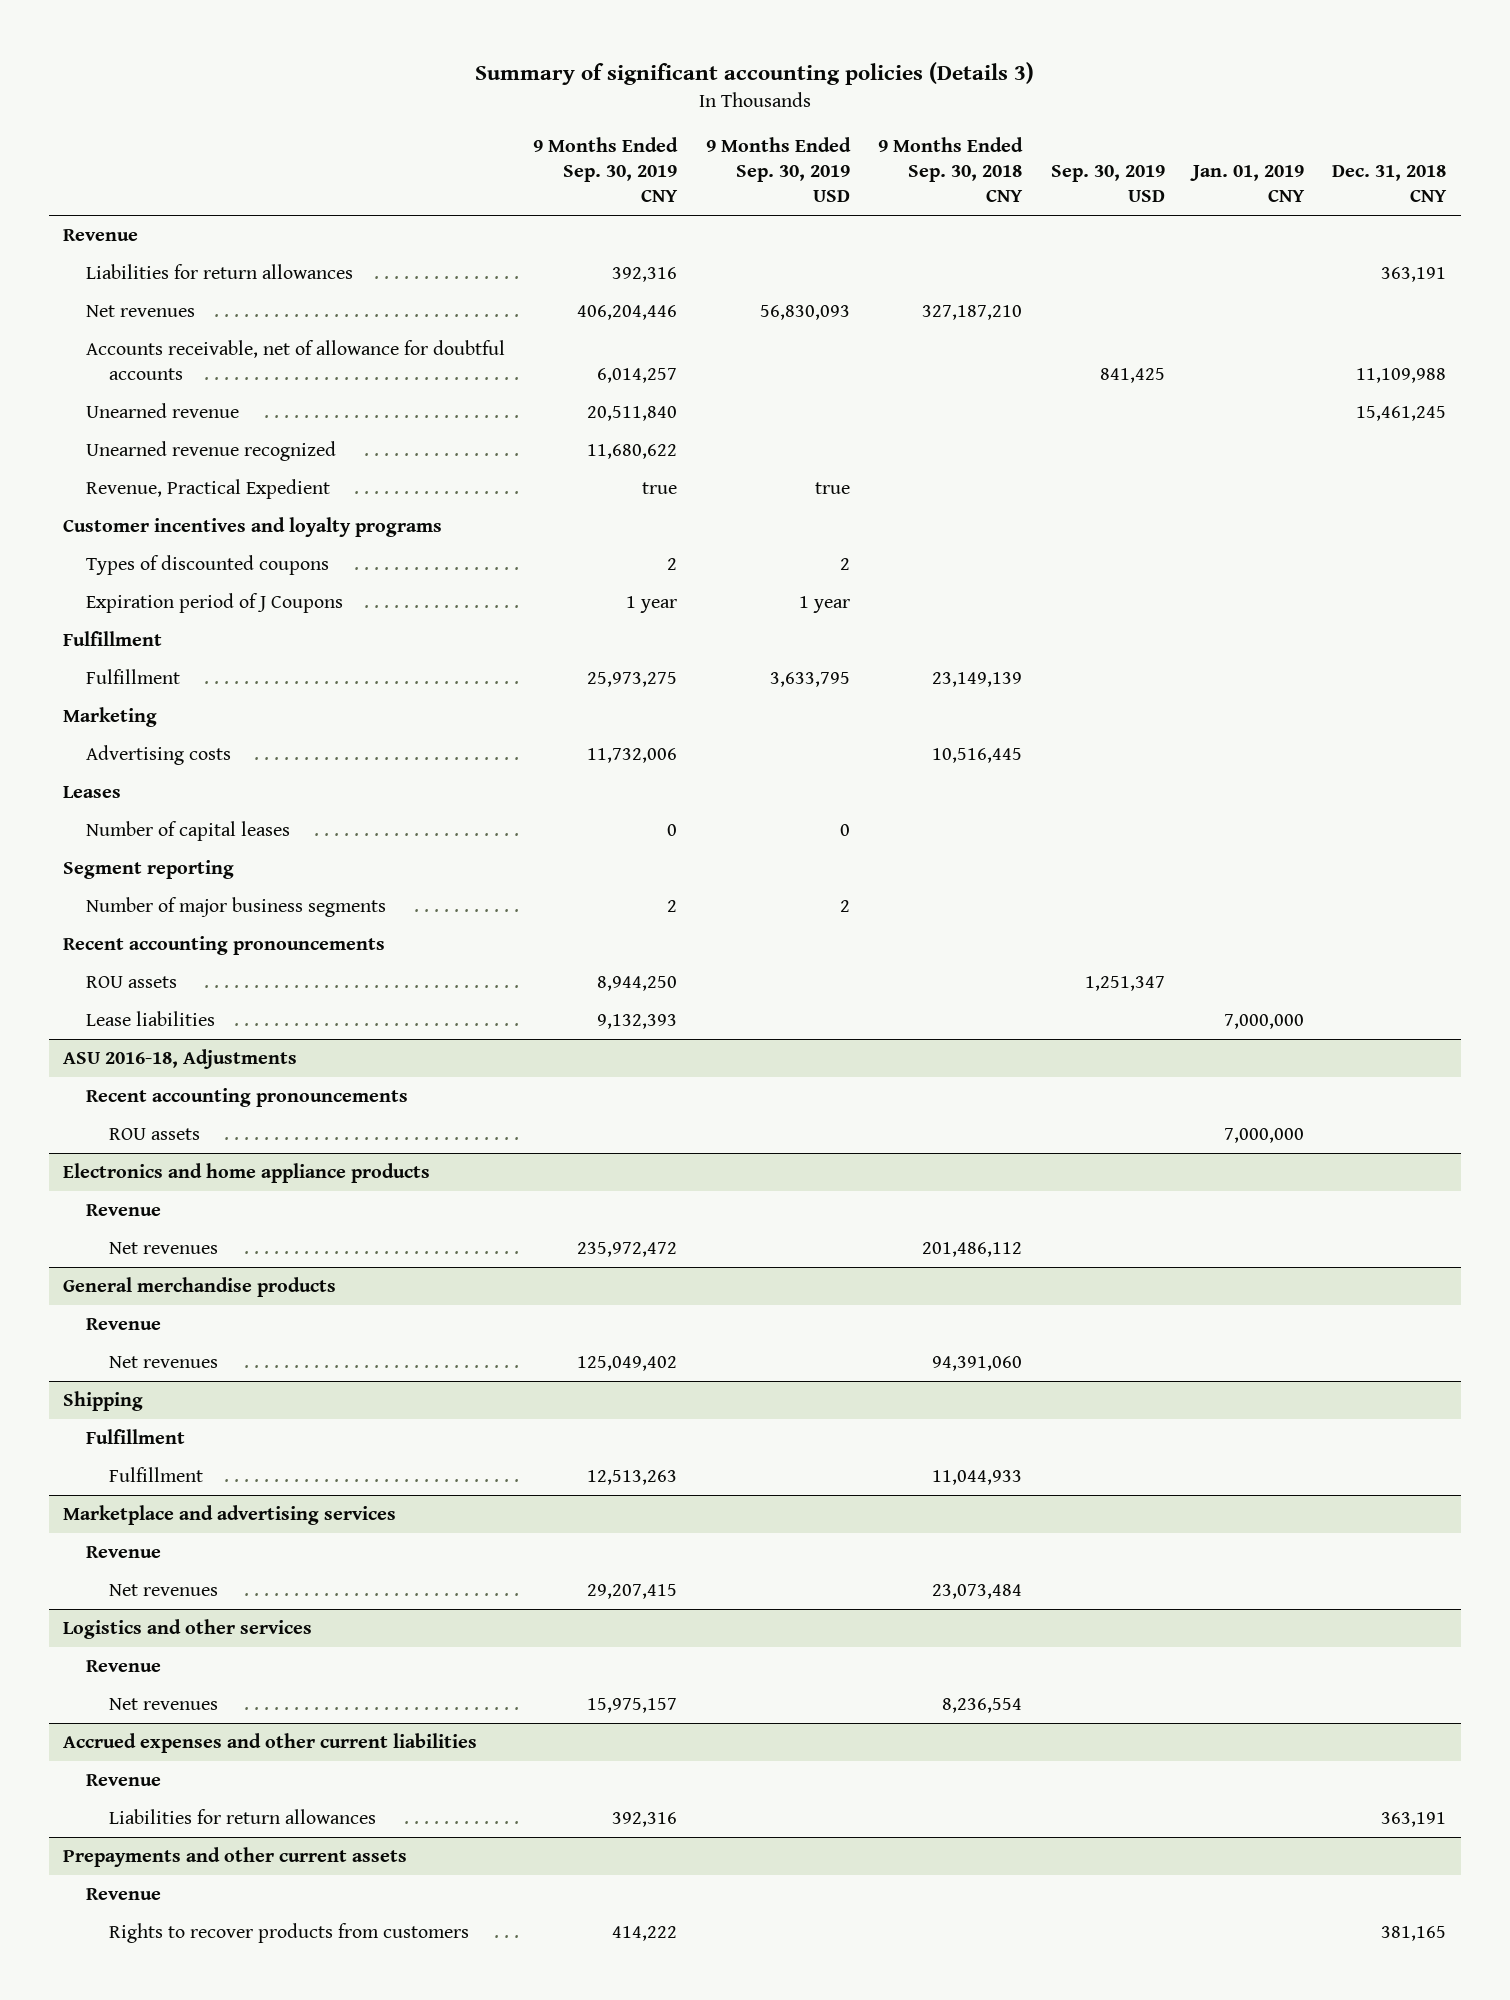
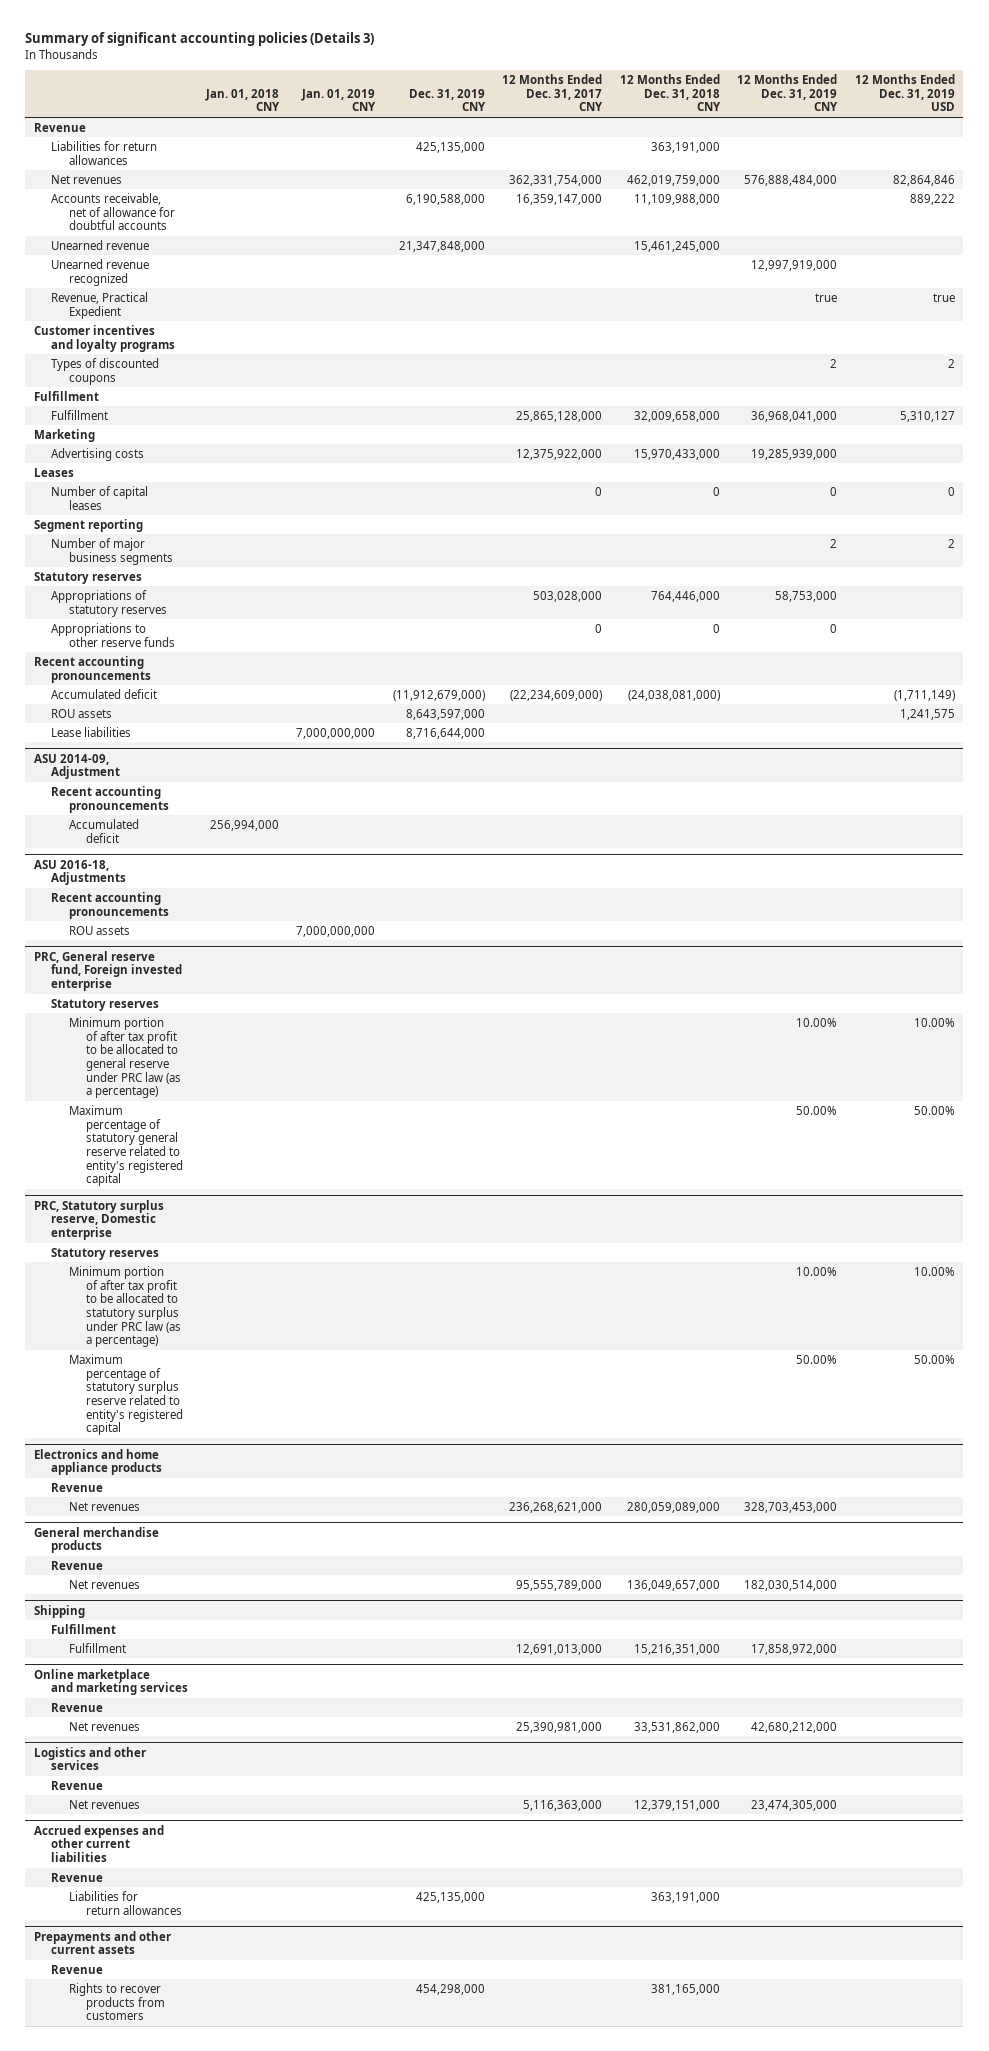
- | 9 Months Ended Sep. 30, 2019 CNY | 9 Months Ended Sep. 30, 2019 USD | 9 Months Ended Sep. 30, 2018 CNY | Sep. 30, 2019 USD | Jan. 01, 2019 CNY | Dec. 31, 2018 CNY
+ | Jan. 01, 2018 CNY | Jan. 01, 2019 CNY | Dec. 31, 2019 CNY | 12 Months Ended Dec. 31, 2017 CNY | 12 Months Ended Dec. 31, 2018 CNY | 12 Months Ended Dec. 31, 2019 CNY | 12 Months Ended Dec. 31, 2019 USD
- Expiration period of J Coupons | 1 year | 1 year | | | |
+ Statutory reserves
+ Appropriations of statutory reserves | | | | 503,028,000 | 764,446,000 | 58,753,000 |
+ Appropriations to other reserve funds | | | | 0 | 0 | 0 |
+ Accumulated deficit | | | (11,912,679,000) | (22,234,609,000) | (24,038,081,000) | | (1,711,149)
- Lease liabilities | 9,132,393 | | | | 7,000,000 |
+ Lease liabilities | | 7,000,000,000 | 8,716,644,000 | | | |
+ ASU 2014-09, Adjustment
+ Recent accounting pronouncements
+ Accumulated deficit | 256,994,000 | | | | | |
@ ASU 2016-18, Adjustments
- ROU assets | | | | | 7,000,000 |
+ ROU assets | | 7,000,000,000 | | | | |
+ PRC, General reserve fund, Foreign invested enterprise
+ Statutory reserves
+ Minimum portion of after tax profit to be allocated to general reserve under PRC law (as a percentage) | | | | | | 10.00% | 10.00%
+ Maximum percentage of statutory general reserve related to entity's registered capital | | | | | | 50.00% | 50.00%
+ PRC, Statutory surplus reserve, Domestic enterprise
+ Statutory reserves
+ Minimum portion of after tax profit to be allocated to statutory surplus under PRC law (as a percentage) | | | | | | 10.00% | 10.00%
+ Maximum percentage of statutory surplus reserve related to entity's registered capital | | | | | | 50.00% | 50.00%
- Marketplace and advertising services
- Revenue
- Net revenues | 29,207,415 | | 23,073,484 | | |
+ Online marketplace and marketing services
+ Revenue
+ Net revenues | | | | 25,390,981,000 | 33,531,862,000 | 42,680,212,000 |

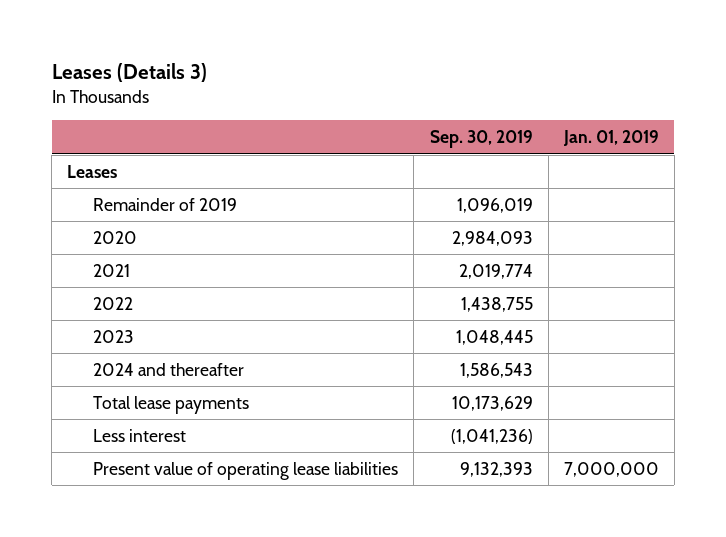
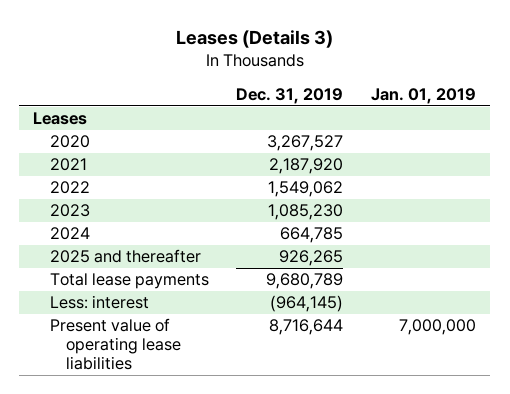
- | Sep. 30, 2019 | Jan. 01, 2019
+ | Dec. 31, 2019 | Jan. 01, 2019
- Remainder of 2019 | 1,096,019 |
- 2024 and thereafter | 1,586,543 |
+ 2024 | 664,785 |
+ 2025 and thereafter | 926,265 |
- Less interest | (1,041,236) |
+ Less: interest | (964,145) |

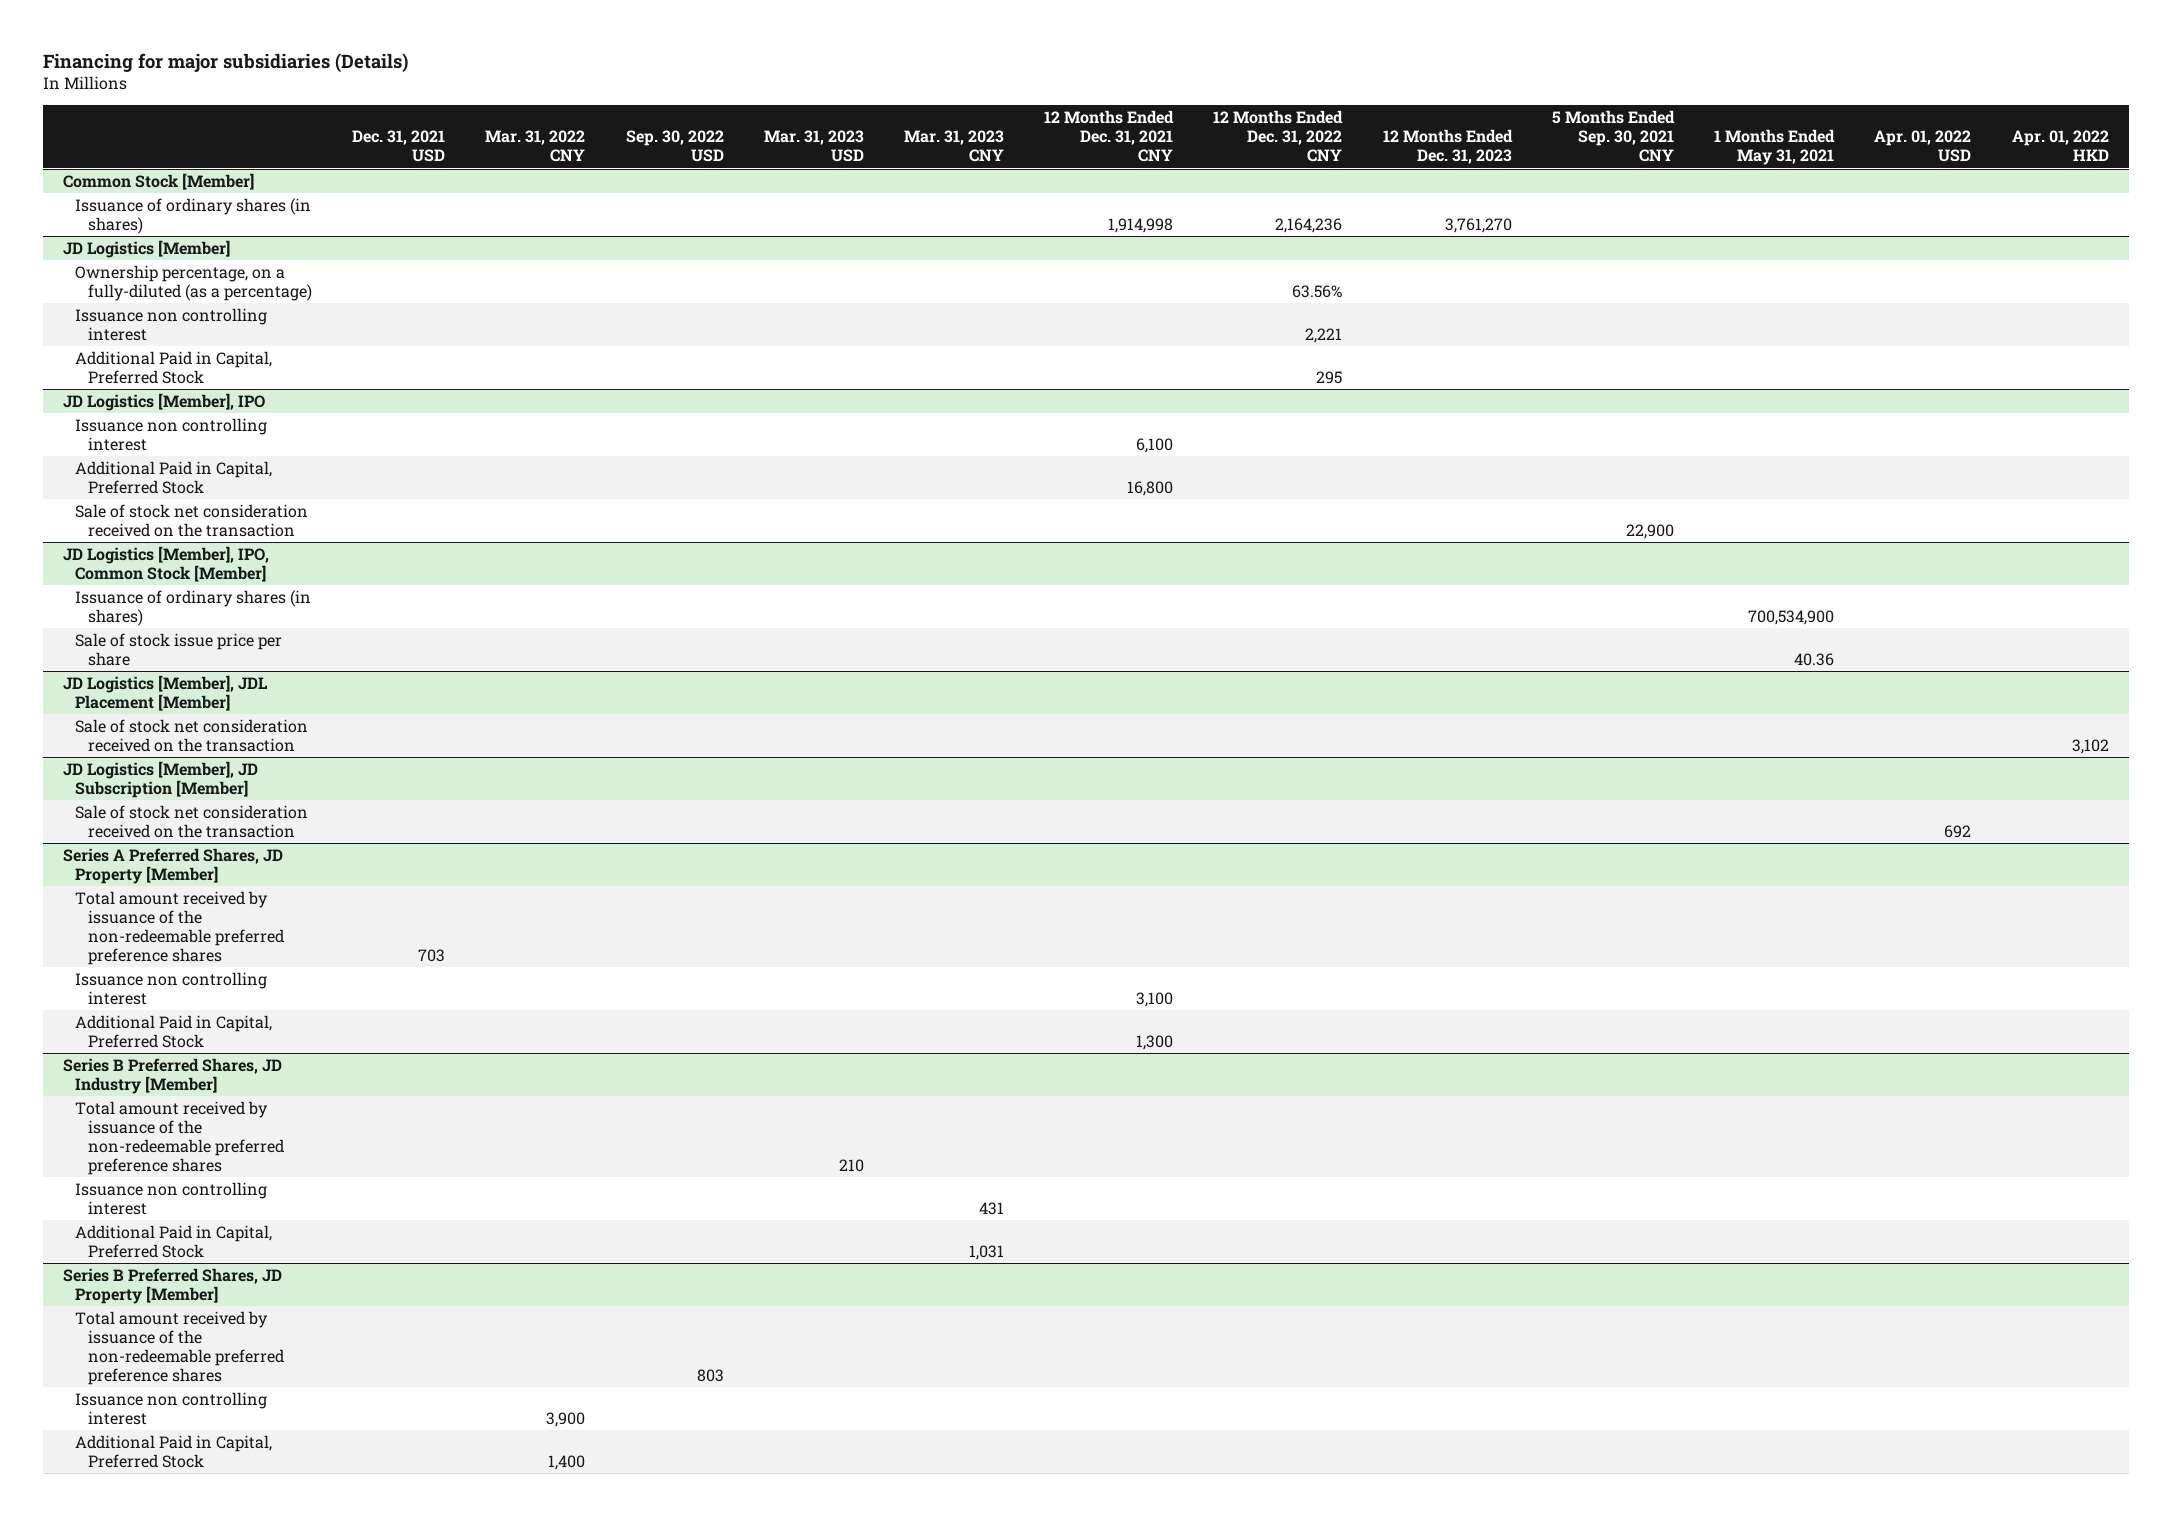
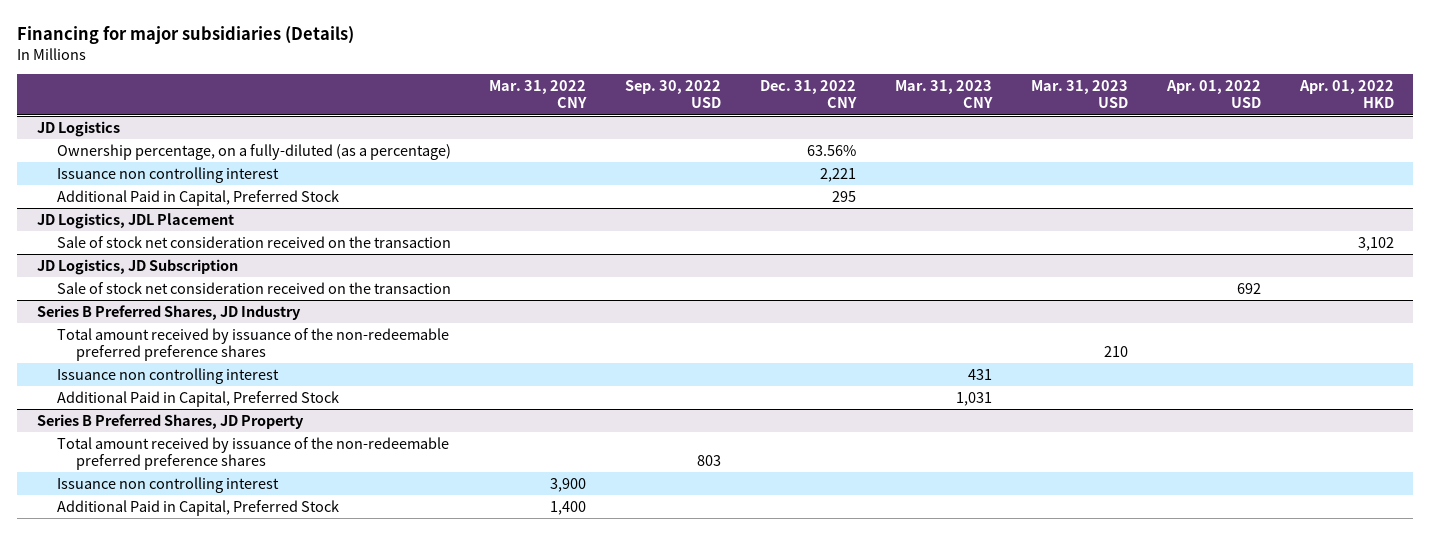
- | Dec. 31, 2021 USD | Mar. 31, 2022 CNY | Sep. 30, 2022 USD | Mar. 31, 2023 USD | Mar. 31, 2023 CNY | 12 Months Ended Dec. 31, 2021 CNY | 12 Months Ended Dec. 31, 2022 CNY | 12 Months Ended Dec. 31, 2023 | 5 Months Ended Sep. 30, 2021 CNY | 1 Months Ended May 31, 2021 | Apr. 01, 2022 USD | Apr. 01, 2022 HKD
+ | Mar. 31, 2022 CNY | Sep. 30, 2022 USD | Dec. 31, 2022 CNY | Mar. 31, 2023 CNY | Mar. 31, 2023 USD | Apr. 01, 2022 USD | Apr. 01, 2022 HKD
- Common Stock [Member]
- Issuance of ordinary shares (in shares) | | | | | | 1,914,998 | 2,164,236 | 3,761,270 | | | |
- JD Logistics [Member]
+ JD Logistics
- JD Logistics [Member], IPO
- Issuance non controlling interest | | | | | | 6,100 | | | | | |
- Additional Paid in Capital, Preferred Stock | | | | | | 16,800 | | | | | |
- Sale of stock net consideration received on the transaction | | | | | | | | | 22,900 | | |
- JD Logistics [Member], IPO, Common Stock [Member]
- Issuance of ordinary shares (in shares) | | | | | | | | | | 700,534,900 | |
- Sale of stock issue price per share | | | | | | | | | | 40.36 | |
- JD Logistics [Member], JDL Placement [Member]
+ JD Logistics, JDL Placement
- JD Logistics [Member], JD Subscription [Member]
+ JD Logistics, JD Subscription
- Series A Preferred Shares, JD Property [Member]
- Total amount received by issuance of the non-redeemable preferred preference shares | 703 | | | | | | | | | | |
- Issuance non controlling interest | | | | | | 3,100 | | | | | |
- Additional Paid in Capital, Preferred Stock | | | | | | 1,300 | | | | | |
- Series B Preferred Shares, JD Industry [Member]
+ Series B Preferred Shares, JD Industry
- Series B Preferred Shares, JD Property [Member]
+ Series B Preferred Shares, JD Property

